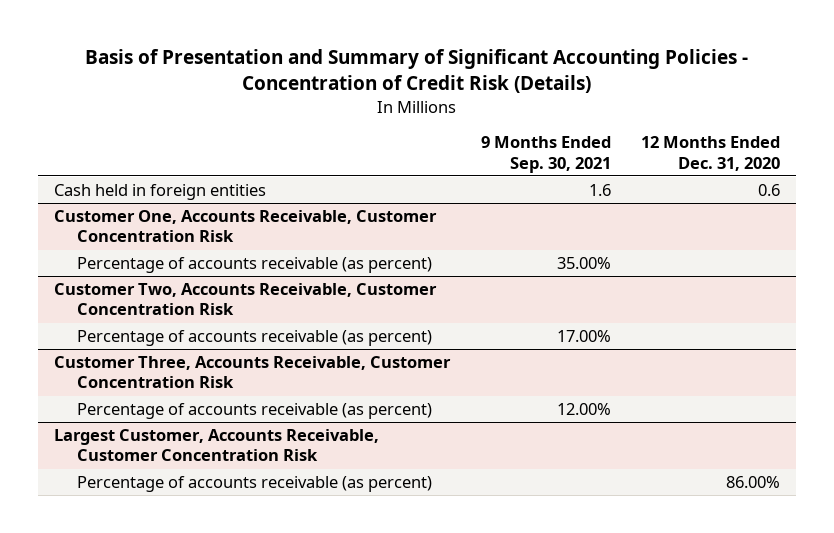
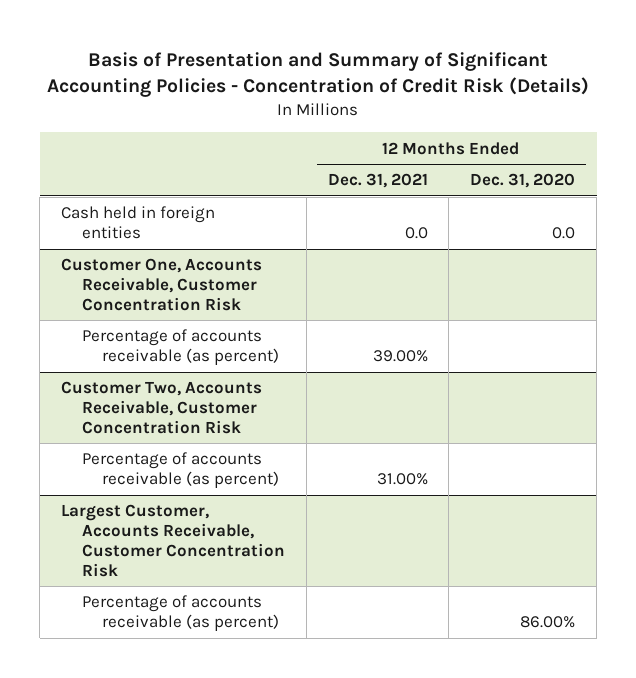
- | 9 Months Ended Sep. 30, 2021 | 12 Months Ended Dec. 31, 2020
+ | 12 Months Ended Dec. 31, 2021 | 12 Months Ended Dec. 31, 2020
- Cash held in foreign entities | 1.6 | 0.6
+ Cash held in foreign entities | 0.0 | 0.0
- Customer Three, Accounts Receivable, Customer Concentration Risk
- Percentage of accounts receivable (as percent) | 12.00% |

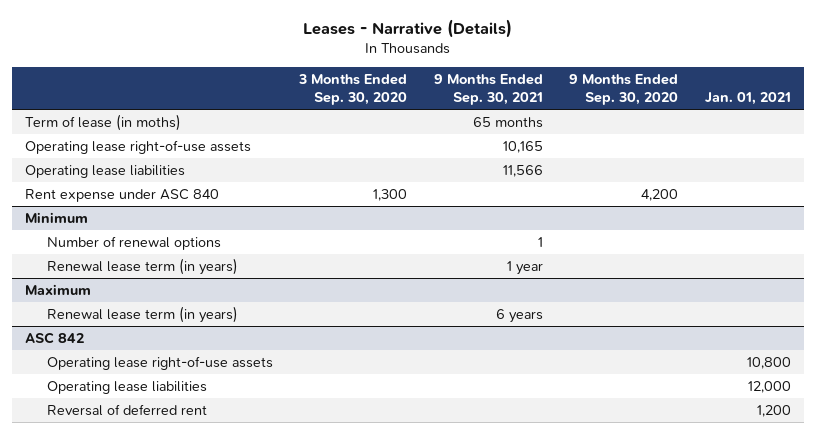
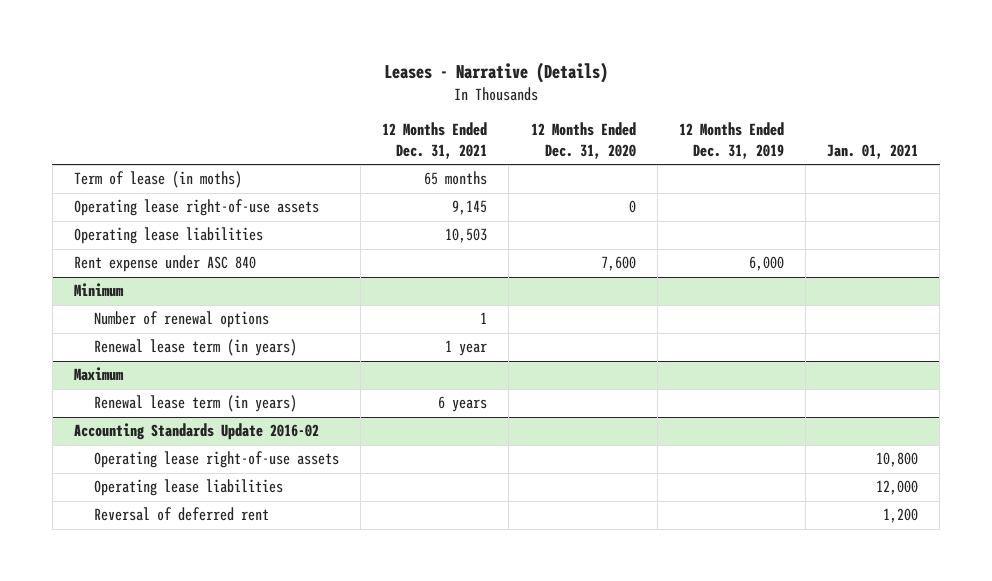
- | 3 Months Ended Sep. 30, 2020 | 9 Months Ended Sep. 30, 2021 | 9 Months Ended Sep. 30, 2020 | Jan. 01, 2021
+ | 12 Months Ended Dec. 31, 2021 | 12 Months Ended Dec. 31, 2020 | 12 Months Ended Dec. 31, 2019 | Jan. 01, 2021
- ASC 842
+ Accounting Standards Update 2016-02

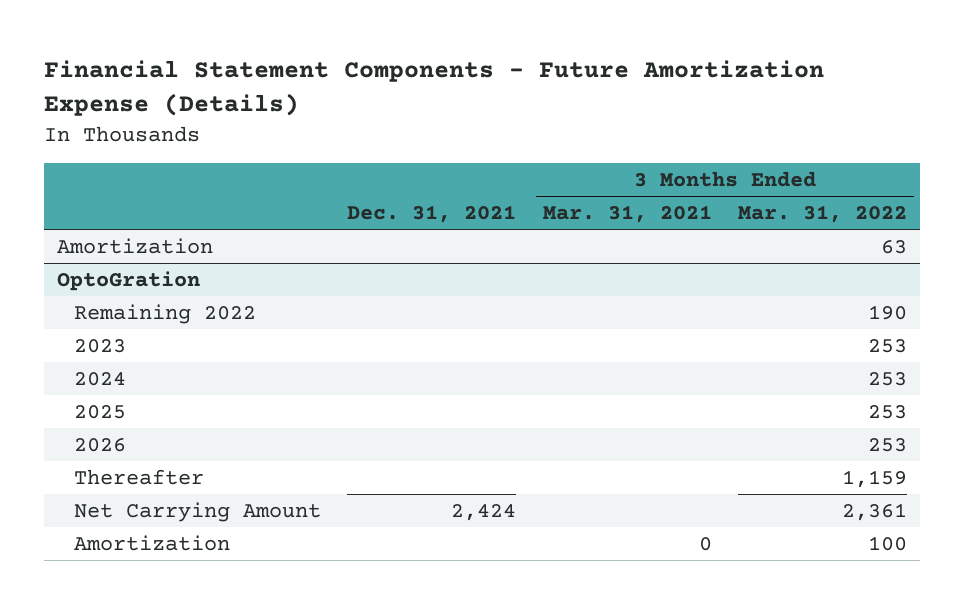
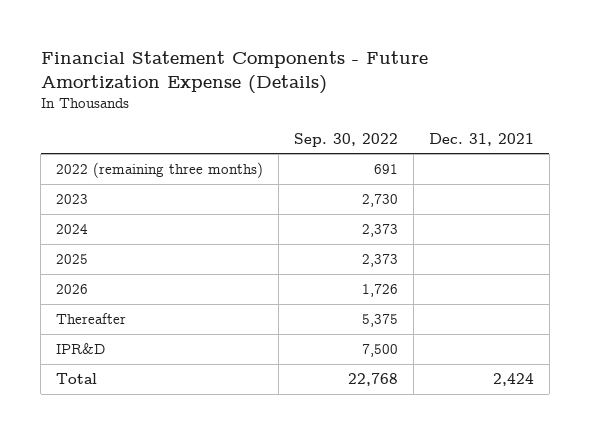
- | Dec. 31, 2021 | 3 Months Ended Mar. 31, 2021 | 3 Months Ended Mar. 31, 2022
+ | Sep. 30, 2022 | Dec. 31, 2021
- Amortization | | | 63
- OptoGration
- Remaining 2022 | | | 190
- 2023 | | | 253
- 2024 | | | 253
- 2025 | | | 253
- 2026 | | | 253
- Thereafter | | | 1,159
- Net Carrying Amount | 2,424 | | 2,361
- Amortization | | 0 | 100
+ 2022 (remaining three months) | 691 |
+ 2023 | 2,730 |
+ 2024 | 2,373 |
+ 2025 | 2,373 |
+ 2026 | 1,726 |
+ Thereafter | 5,375 |
+ IPR&D | 7,500 |
+ Total | 22,768 | 2,424

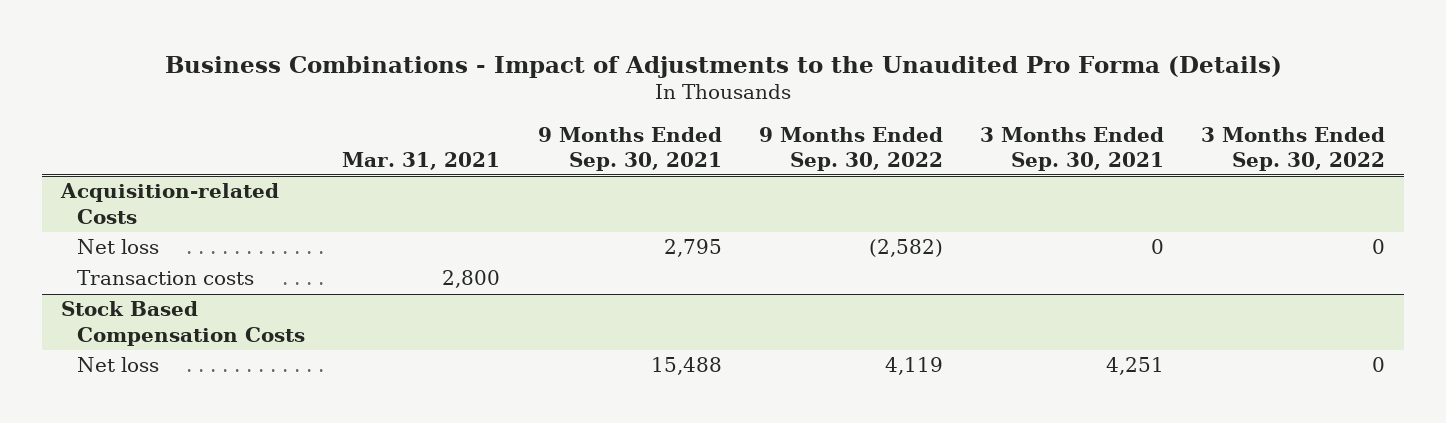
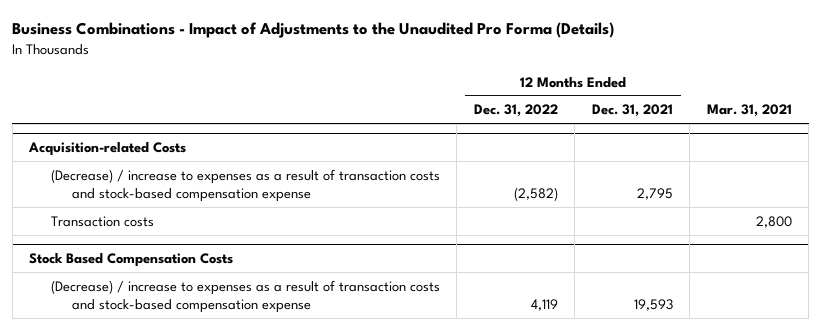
- | Mar. 31, 2021 | 9 Months Ended Sep. 30, 2021 | 9 Months Ended Sep. 30, 2022 | 3 Months Ended Sep. 30, 2021 | 3 Months Ended Sep. 30, 2022
+ | 12 Months Ended Dec. 31, 2022 | 12 Months Ended Dec. 31, 2021 | Mar. 31, 2021
@ Acquisition-related Costs
- Net loss | | 2,795 | (2,582) | 0 | 0
+ (Decrease) / increase to expenses as a result of transaction costs and stock-based compensation expense | (2,582) | 2,795 |
@ Stock Based Compensation Costs
- Net loss | | 15,488 | 4,119 | 4,251 | 0
+ (Decrease) / increase to expenses as a result of transaction costs and stock-based compensation expense | 4,119 | 19,593 |

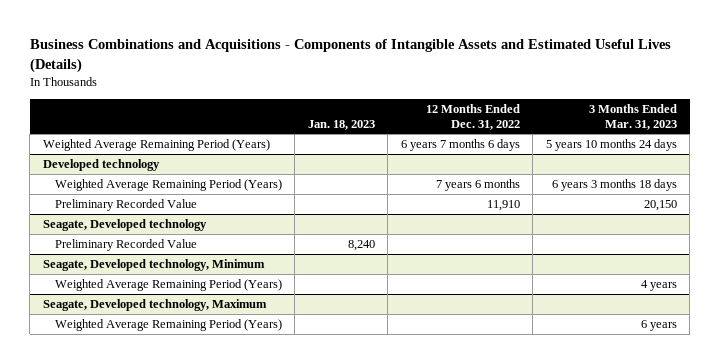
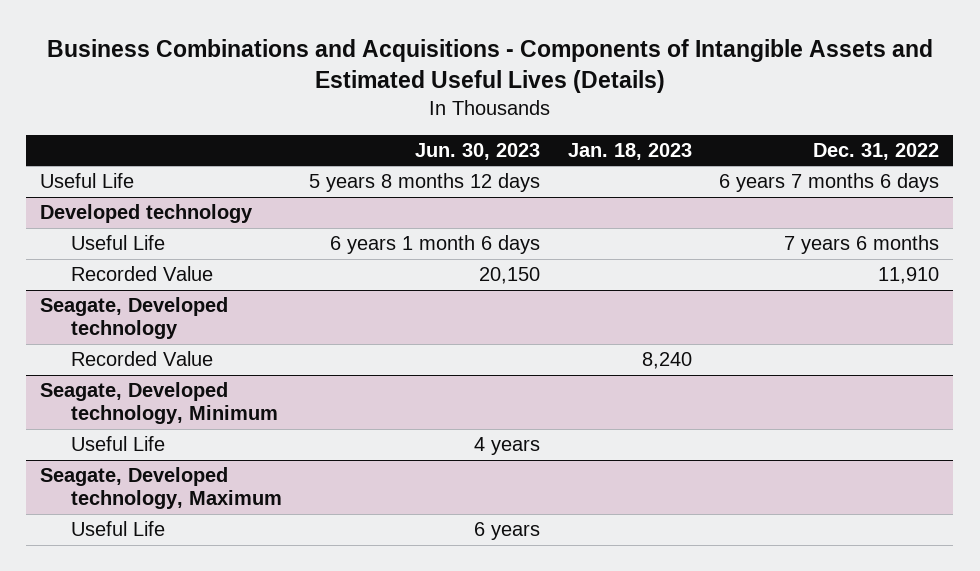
- | Jan. 18, 2023 | 12 Months Ended Dec. 31, 2022 | 3 Months Ended Mar. 31, 2023
+ | Jun. 30, 2023 | Jan. 18, 2023 | Dec. 31, 2022
- Weighted Average Remaining Period (Years) | | 6 years 7 months 6 days | 5 years 10 months 24 days
+ Useful Life | 5 years 8 months 12 days | | 6 years 7 months 6 days
@ Developed technology
- Weighted Average Remaining Period (Years) | | 7 years 6 months | 6 years 3 months 18 days
- Preliminary Recorded Value | | 11,910 | 20,150
+ Useful Life | 6 years 1 month 6 days | | 7 years 6 months
+ Recorded Value | 20,150 | | 11,910
@ Seagate, Developed technology
- Preliminary Recorded Value | 8,240 | |
+ Recorded Value | | 8,240 |
@ Seagate, Developed technology, Minimum
- Weighted Average Remaining Period (Years) | | | 4 years
+ Useful Life | 4 years | |
@ Seagate, Developed technology, Maximum
- Weighted Average Remaining Period (Years) | | | 6 years
+ Useful Life | 6 years | |

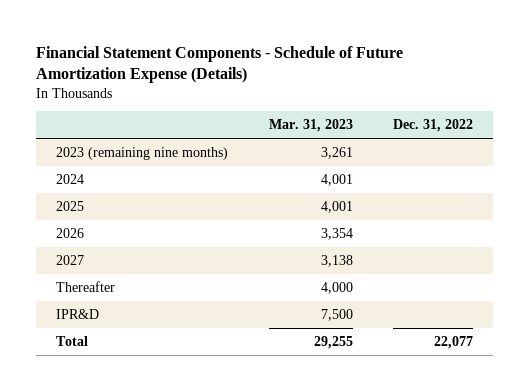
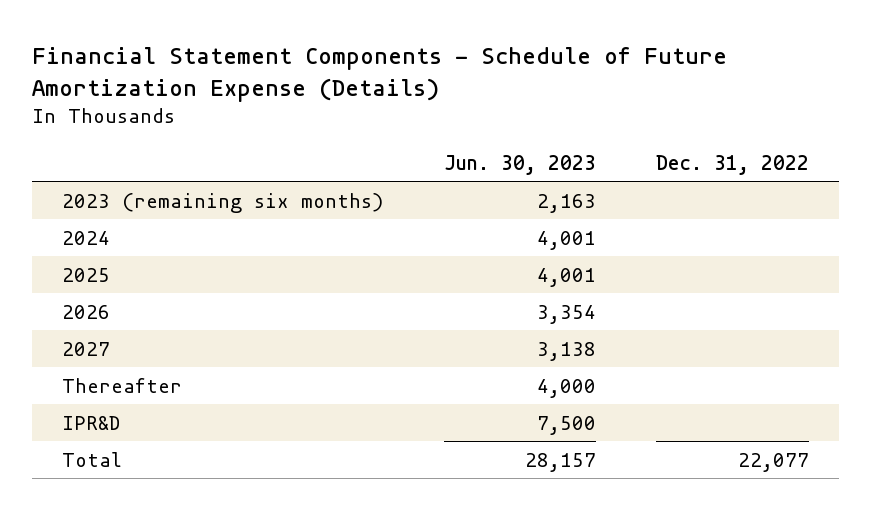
- | Mar. 31, 2023 | Dec. 31, 2022
+ | Jun. 30, 2023 | Dec. 31, 2022
- 2023 (remaining nine months) | 3,261 |
+ 2023 (remaining six months) | 2,163 |

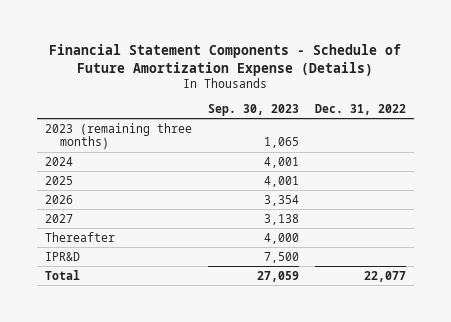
- | Jun. 30, 2023 | Dec. 31, 2022
+ | Sep. 30, 2023 | Dec. 31, 2022
- 2023 (remaining six months) | 2,163 |
+ 2023 (remaining three months) | 1,065 |

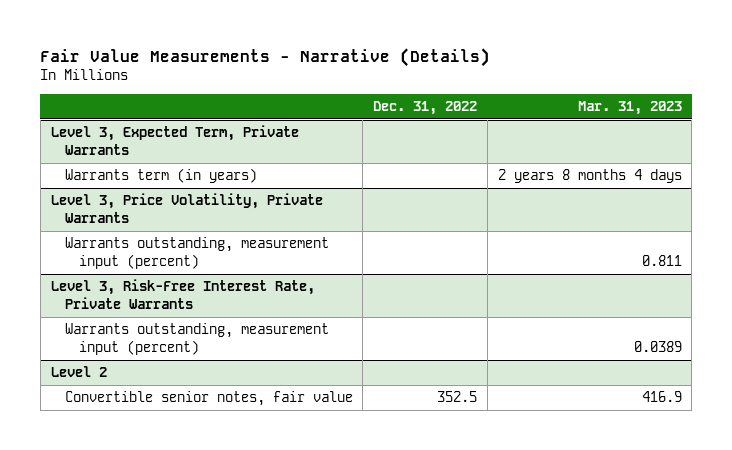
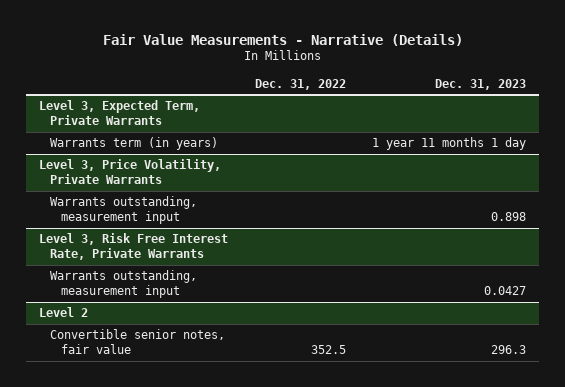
- | Dec. 31, 2022 | Mar. 31, 2023
+ | Dec. 31, 2022 | Dec. 31, 2023
@ Level 3, Price Volatility, Private Warrants
- Warrants outstanding, measurement input (percent) | | 0.811
- Level 3, Risk-Free Interest Rate, Private Warrants
- Warrants outstanding, measurement input (percent) | | 0.0389
@ Level 3, Price Volatility, Private Warrants
+ Warrants outstanding, measurement input | | 0.898
+ Level 3, Risk Free Interest Rate, Private Warrants
+ Warrants outstanding, measurement input | | 0.0427

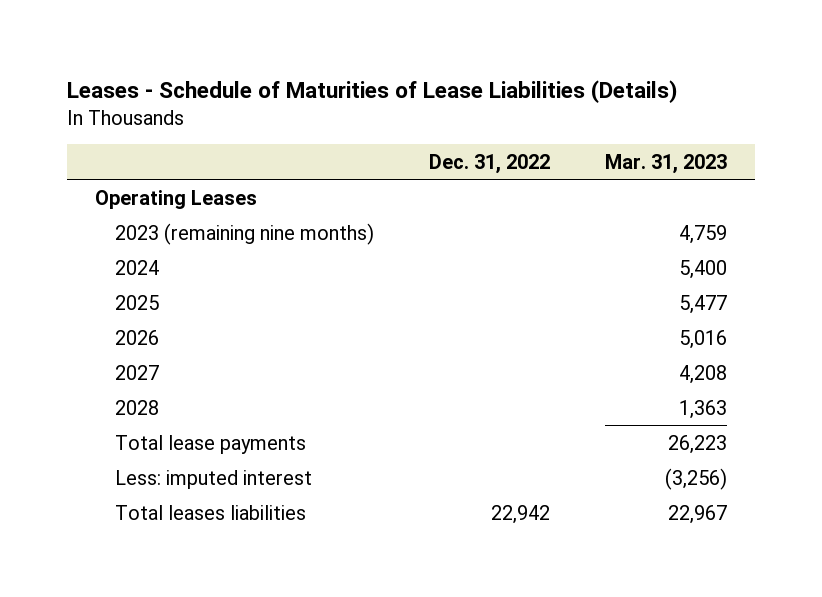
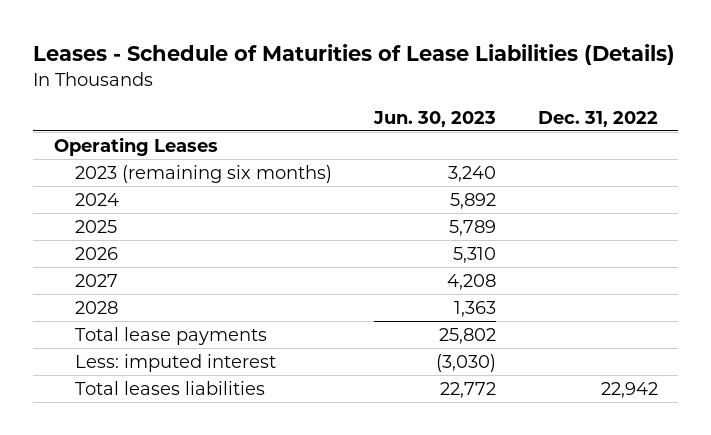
- | Dec. 31, 2022 | Mar. 31, 2023
+ | Jun. 30, 2023 | Dec. 31, 2022
- 2023 (remaining nine months) | | 4,759
+ 2023 (remaining six months) | 3,240 |

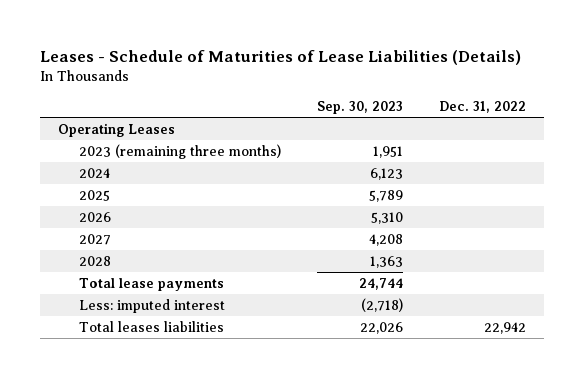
- | Jun. 30, 2023 | Dec. 31, 2022
+ | Sep. 30, 2023 | Dec. 31, 2022
- 2023 (remaining six months) | 3,240 |
+ 2023 (remaining three months) | 1,951 |

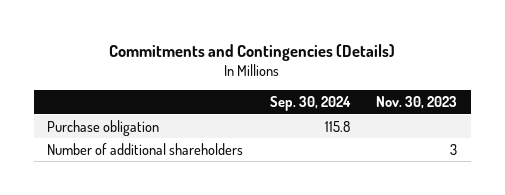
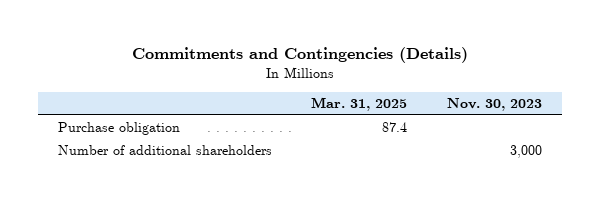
- | Sep. 30, 2024 | Nov. 30, 2023
+ | Mar. 31, 2025 | Nov. 30, 2023
- Number of additional shareholders | | 3
+ Number of additional shareholders | | 3,000

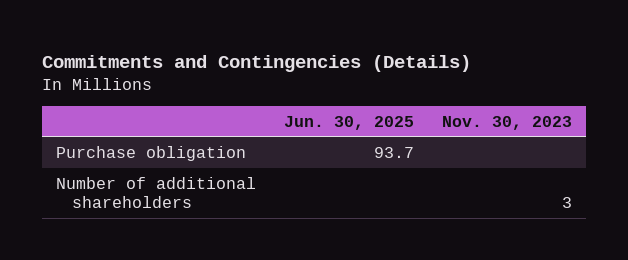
- | Mar. 31, 2025 | Nov. 30, 2023
+ | Jun. 30, 2025 | Nov. 30, 2023
- Number of additional shareholders | | 3,000
+ Number of additional shareholders | | 3

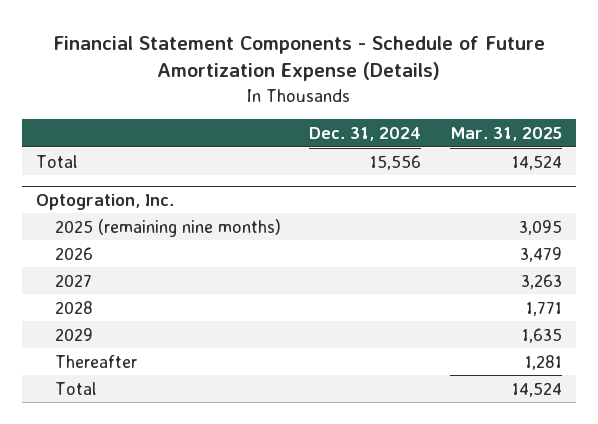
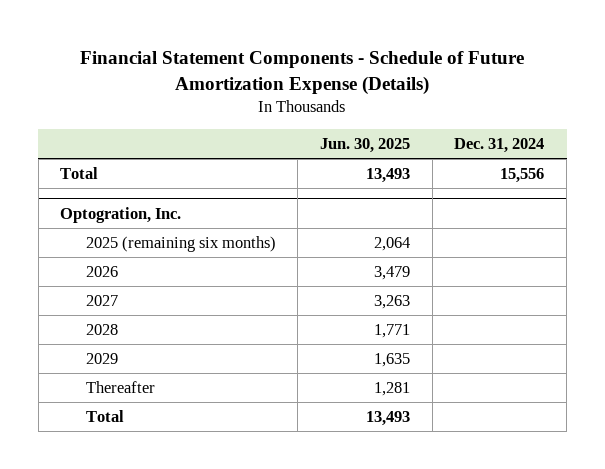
- | Dec. 31, 2024 | Mar. 31, 2025
+ | Jun. 30, 2025 | Dec. 31, 2024
@ Optogration, Inc.
- 2025 (remaining nine months) | | 3,095
+ 2025 (remaining six months) | 2,064 |

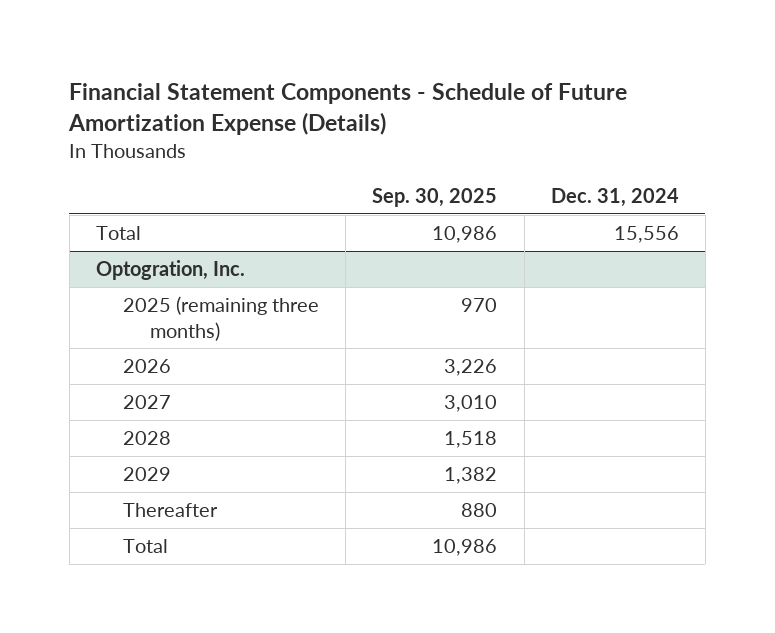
- | Jun. 30, 2025 | Dec. 31, 2024
+ | Sep. 30, 2025 | Dec. 31, 2024
@ Optogration, Inc.
- 2025 (remaining six months) | 2,064 |
+ 2025 (remaining three months) | 970 |

